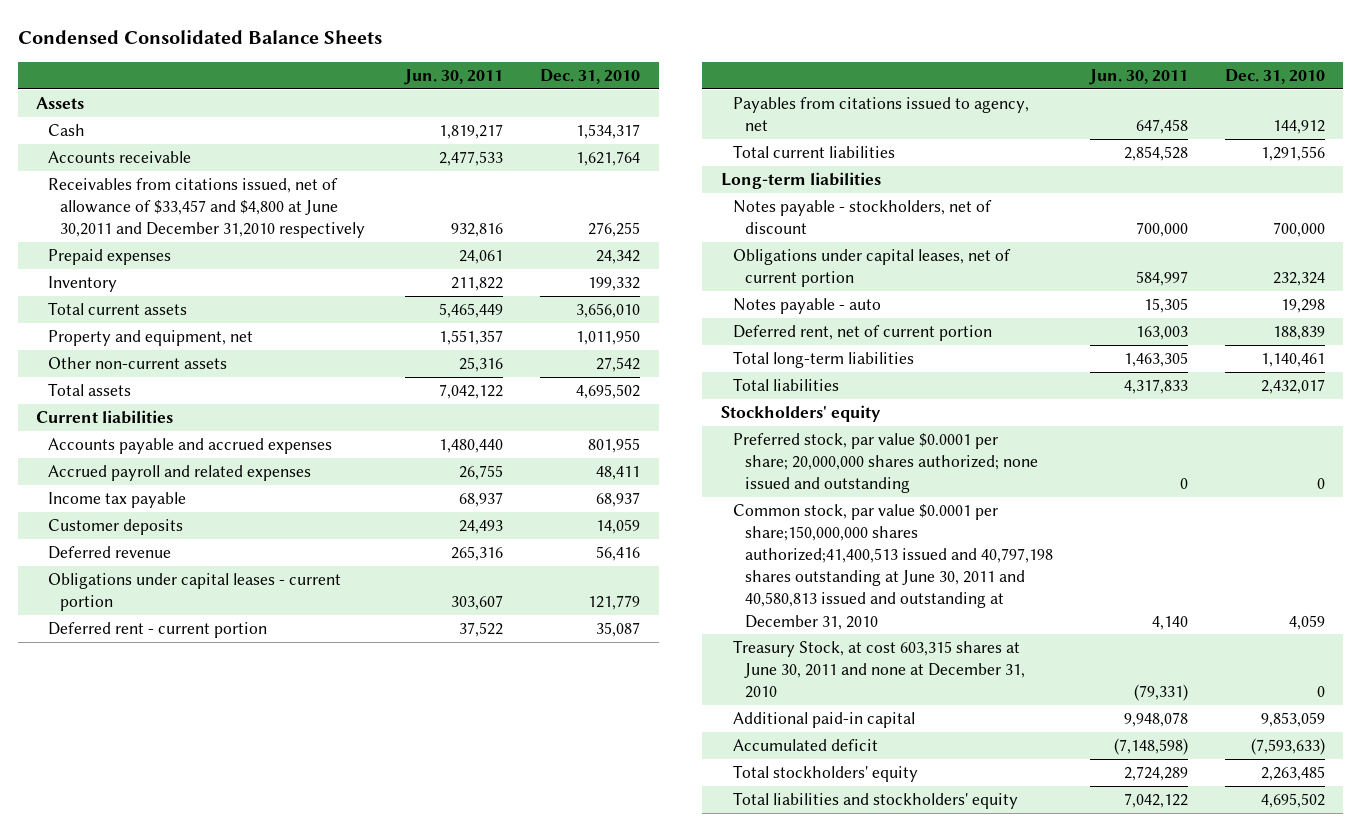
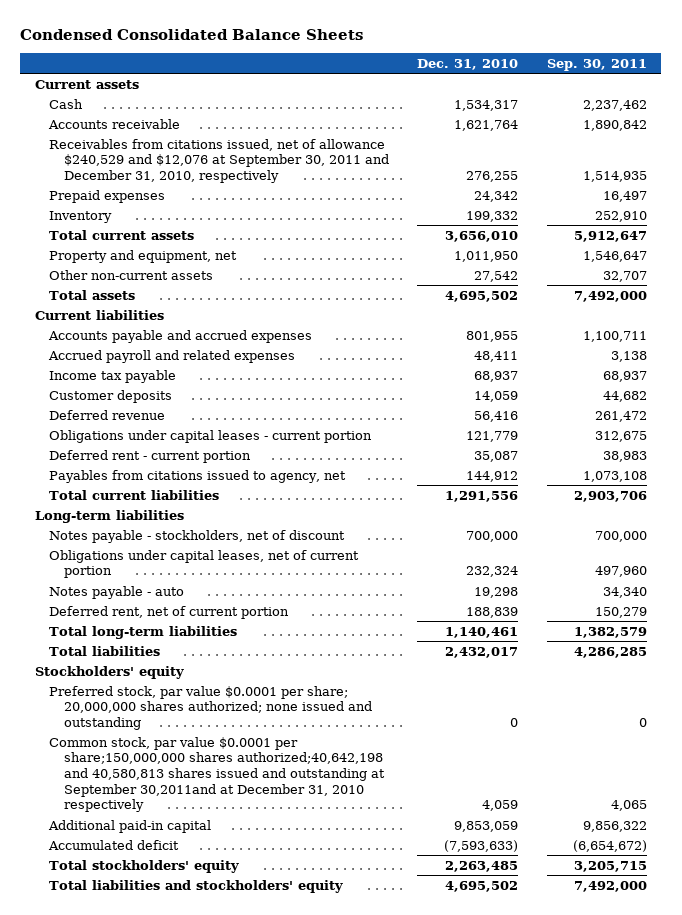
- | Jun. 30, 2011 | Dec. 31, 2010
+ | Dec. 31, 2010 | Sep. 30, 2011
- Assets
+ Current assets
- Receivables from citations issued, net of allowance of $33,457 and $4,800 at June 30,2011 and December 31,2010 respectively | 932,816 | 276,255
+ Receivables from citations issued, net of allowance $240,529 and $12,076 at September 30, 2011 and December 31, 2010, respectively | 276,255 | 1,514,935
- Common stock, par value $0.0001 per share;150,000,000 shares authorized;41,400,513 issued and 40,797,198 shares outstanding at June 30, 2011 and 40,580,813 issued and outstanding at December 31, 2010 | 4,140 | 4,059
- Treasury Stock, at cost 603,315 shares at June 30, 2011 and none at December 31, 2010 | (79,331) | 0
+ Common stock, par value $0.0001 per share;150,000,000 shares authorized;40,642,198 and 40,580,813 shares issued and outstanding at September 30,2011and at December 31, 2010 respectively | 4,059 | 4,065

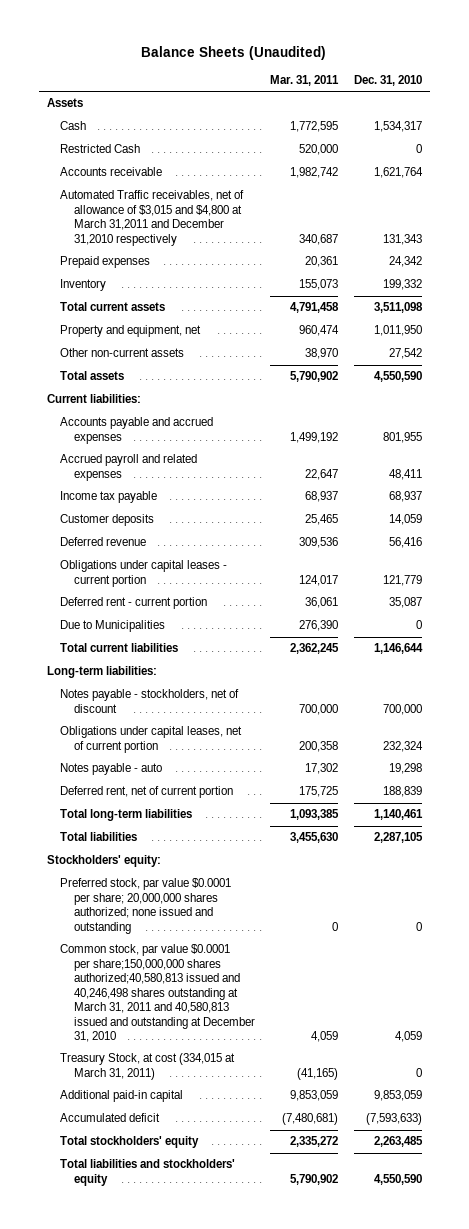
- Condensed Consolidated Balance Sheets
+ Balance Sheets (Unaudited)
- | Dec. 31, 2010 | Sep. 30, 2011
+ | Mar. 31, 2011 | Dec. 31, 2010
- Current assets
+ Assets
+ Restricted Cash | 520,000 | 0
- Receivables from citations issued, net of allowance $240,529 and $12,076 at September 30, 2011 and December 31, 2010, respectively | 276,255 | 1,514,935
+ Automated Traffic receivables, net of allowance of $3,015 and $4,800 at March 31,2011 and December 31,2010 respectively | 340,687 | 131,343
- Total current assets | 3,656,010 | 5,912,647
+ Total current assets | 4,791,458 | 3,511,098
- Total assets | 4,695,502 | 7,492,000
- Current liabilities
+ Total assets | 5,790,902 | 4,550,590
+ Current liabilities:
- Payables from citations issued to agency, net | 144,912 | 1,073,108
- Total current liabilities | 1,291,556 | 2,903,706
- Long-term liabilities
+ Due to Municipalities | 276,390 | 0
+ Total current liabilities | 2,362,245 | 1,146,644
+ Long-term liabilities:
- Total liabilities | 2,432,017 | 4,286,285
- Stockholders' equity
+ Total liabilities | 3,455,630 | 2,287,105
+ Stockholders' equity:
- Common stock, par value $0.0001 per share;150,000,000 shares authorized;40,642,198 and 40,580,813 shares issued and outstanding at September 30,2011and at December 31, 2010 respectively | 4,059 | 4,065
+ Common stock, par value $0.0001 per share;150,000,000 shares authorized;40,580,813 issued and 40,246,498 shares outstanding at March 31, 2011 and 40,580,813 issued and outstanding at December 31, 2010 | 4,059 | 4,059
+ Treasury Stock, at cost (334,015 at March 31, 2011) | (41,165) | 0
- Total liabilities and stockholders' equity | 4,695,502 | 7,492,000
+ Total liabilities and stockholders' equity | 5,790,902 | 4,550,590

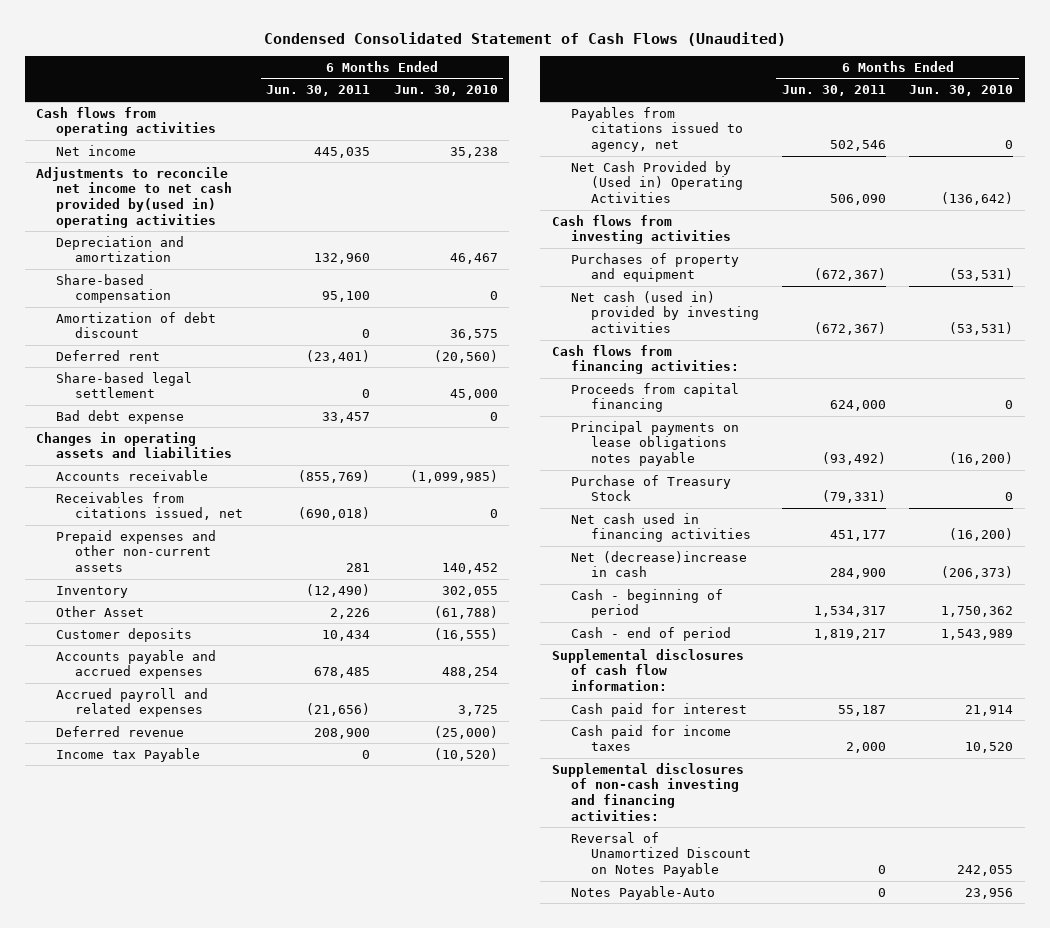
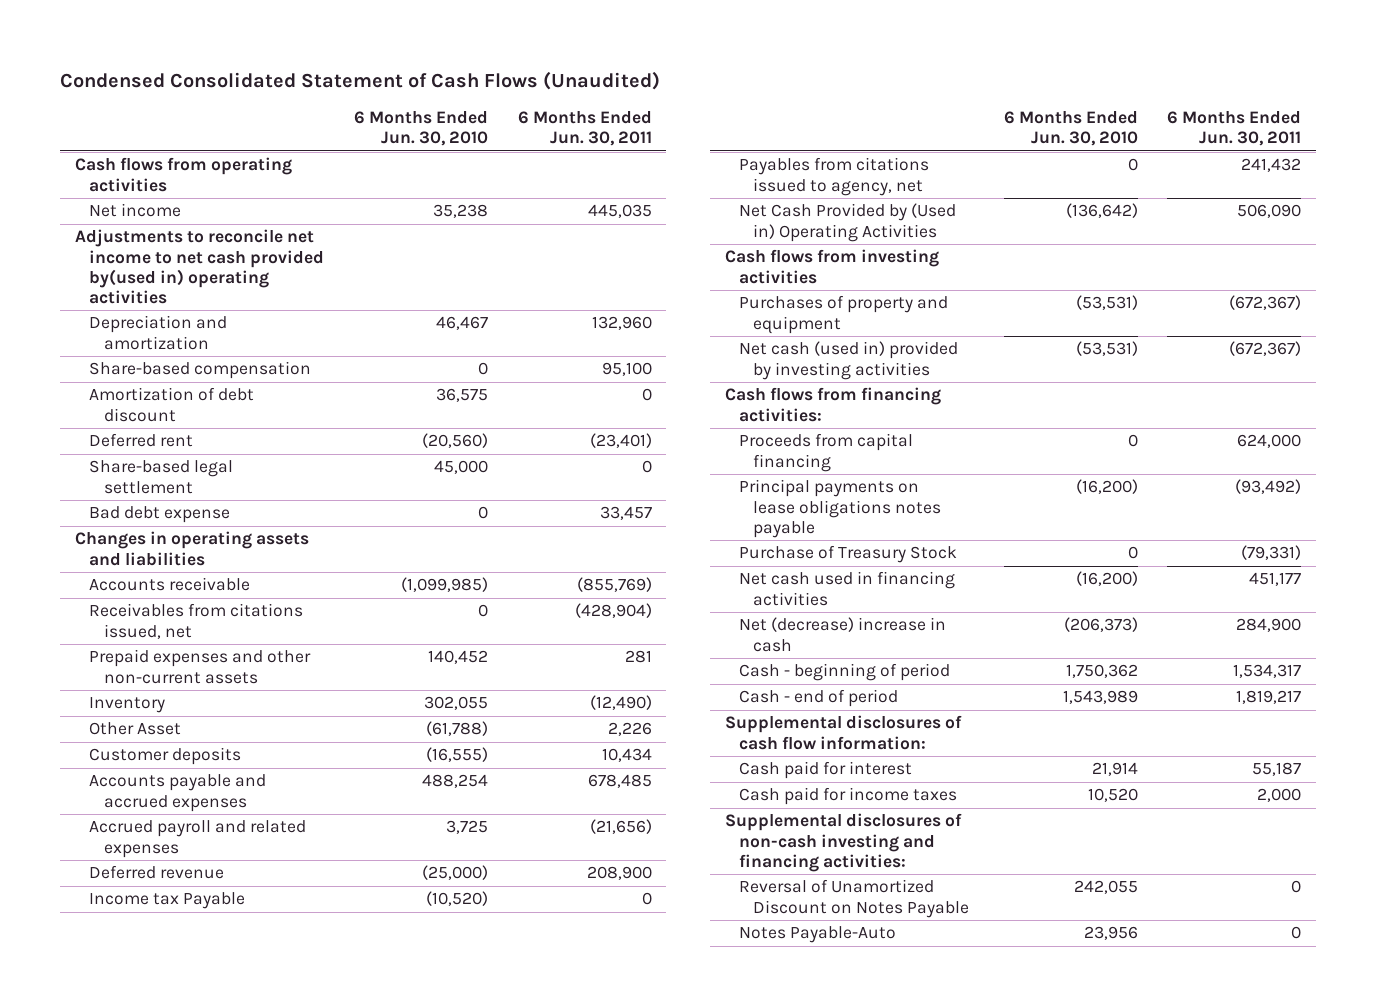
- | 6 Months Ended Jun. 30, 2011 | 6 Months Ended Jun. 30, 2010
+ | 6 Months Ended Jun. 30, 2010 | 6 Months Ended Jun. 30, 2011
- Receivables from citations issued, net | (690,018) | 0
+ Receivables from citations issued, net | 0 | (428,904)
- Payables from citations issued to agency, net | 502,546 | 0
+ Payables from citations issued to agency, net | 0 | 241,432
- Net (decrease)increase in cash | 284,900 | (206,373)
+ Net (decrease) increase in cash | (206,373) | 284,900

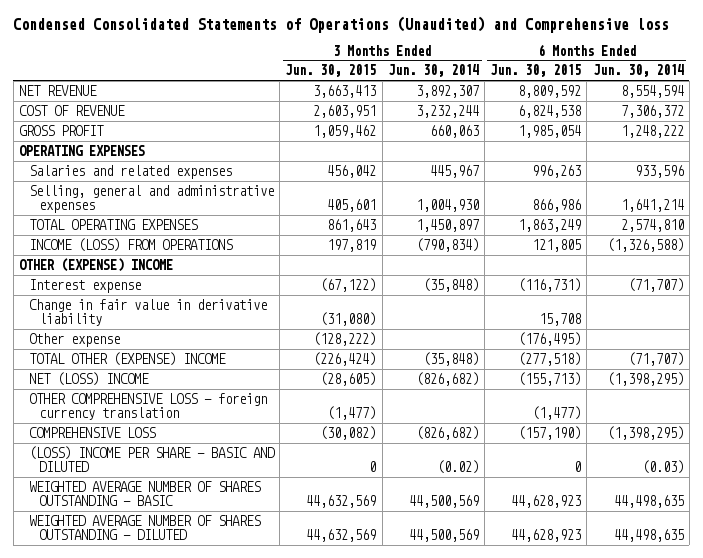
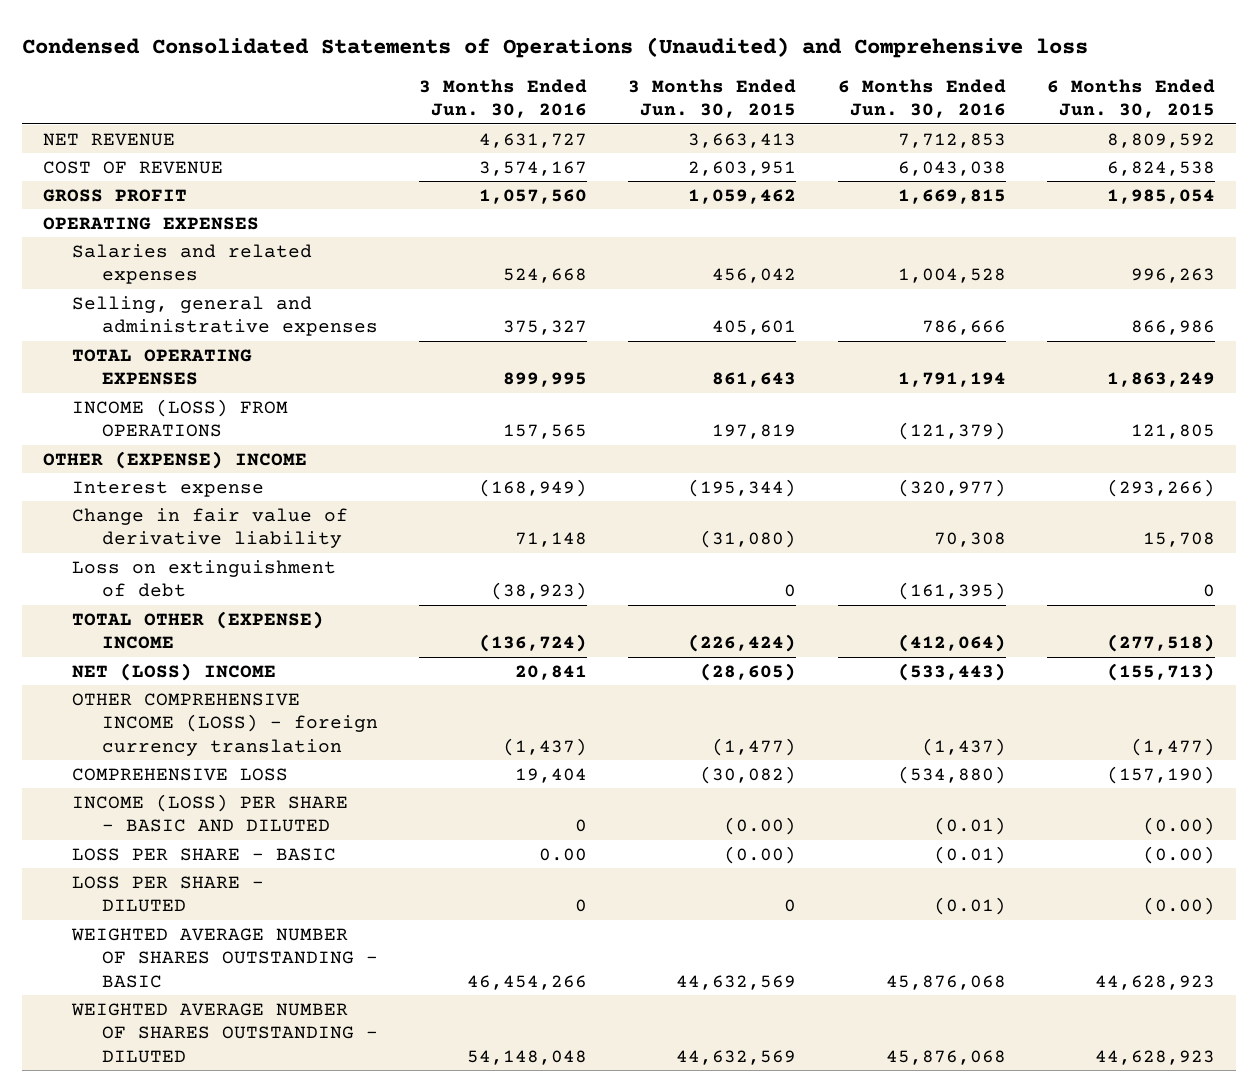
- | 3 Months Ended Jun. 30, 2015 | 3 Months Ended Jun. 30, 2014 | 6 Months Ended Jun. 30, 2015 | 6 Months Ended Jun. 30, 2014
+ | 3 Months Ended Jun. 30, 2016 | 3 Months Ended Jun. 30, 2015 | 6 Months Ended Jun. 30, 2016 | 6 Months Ended Jun. 30, 2015
- Interest expense | (67,122) | (35,848) | (116,731) | (71,707)
- Change in fair value in derivative liability | (31,080) | | 15,708 |
- Other expense | (128,222) | | (176,495) |
+ Interest expense | (168,949) | (195,344) | (320,977) | (293,266)
+ Change in fair value of derivative liability | 71,148 | (31,080) | 70,308 | 15,708
+ Loss on extinguishment of debt | (38,923) | 0 | (161,395) | 0
- OTHER COMPREHENSIVE LOSS - foreign currency translation | (1,477) | | (1,477) |
+ OTHER COMPREHENSIVE INCOME (LOSS) - foreign currency translation | (1,437) | (1,477) | (1,437) | (1,477)
- (LOSS) INCOME PER SHARE - BASIC AND DILUTED | 0 | (0.02) | 0 | (0.03)
+ INCOME (LOSS) PER SHARE - BASIC AND DILUTED | 0 | (0.00) | (0.01) | (0.00)
+ LOSS PER SHARE - BASIC | 0.00 | (0.00) | (0.01) | (0.00)
+ LOSS PER SHARE - DILUTED | 0 | 0 | (0.01) | (0.00)

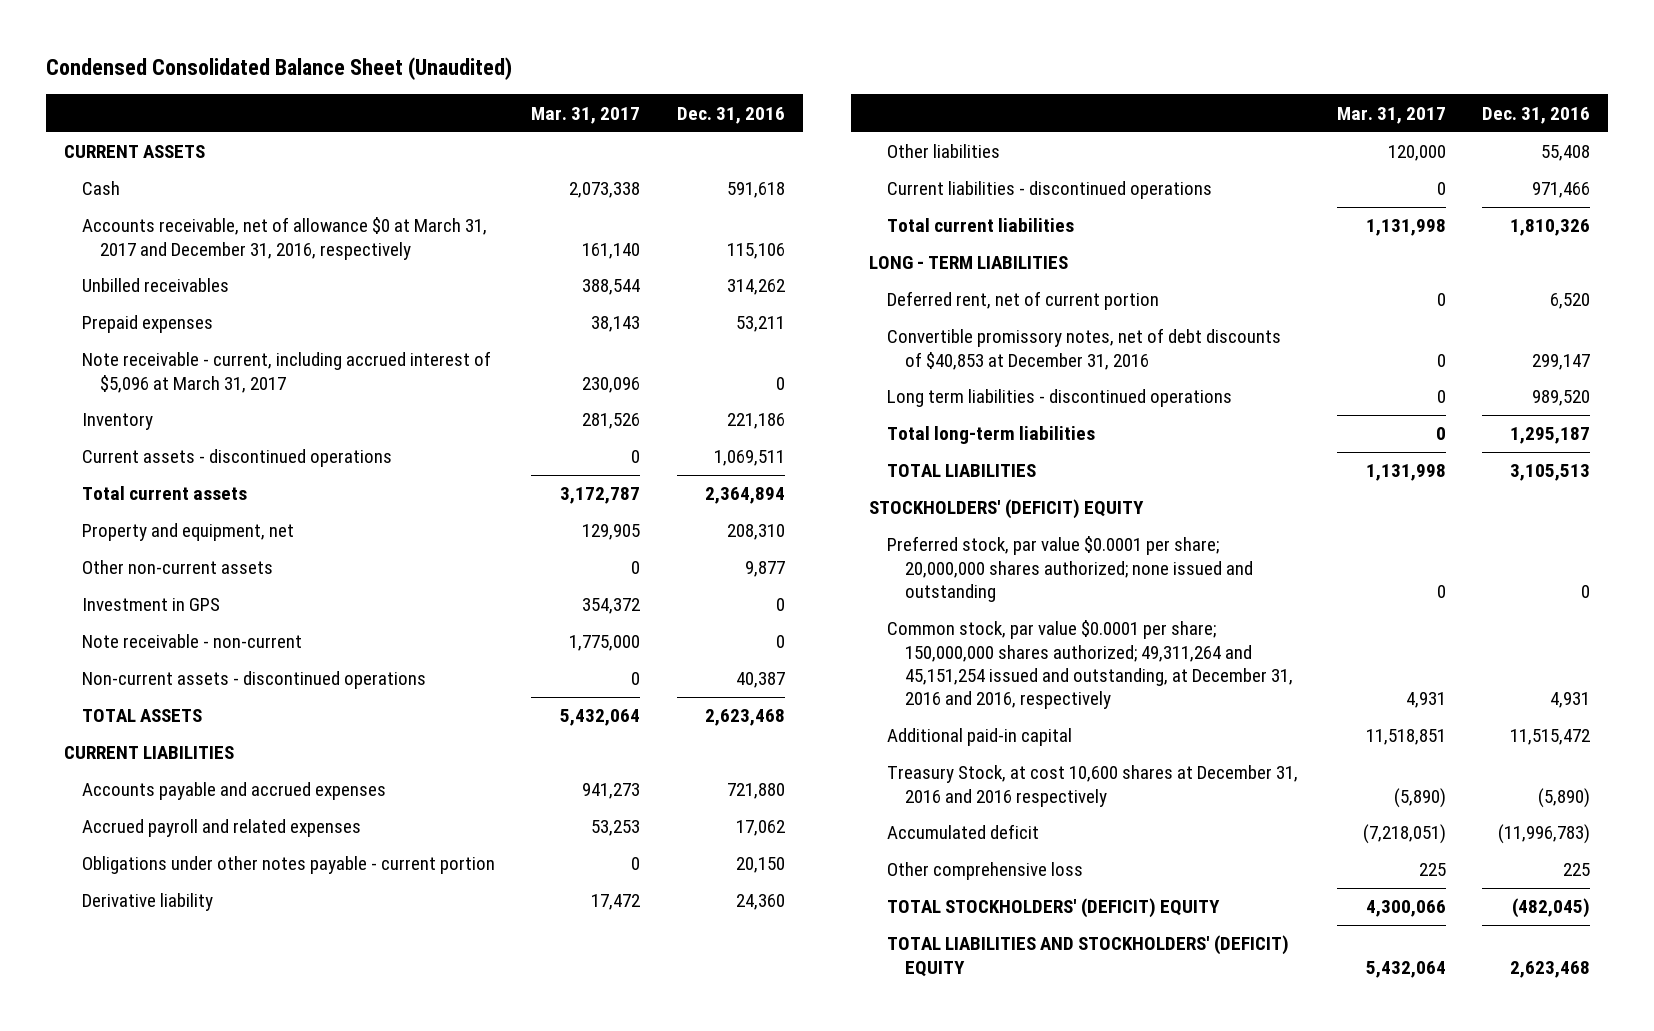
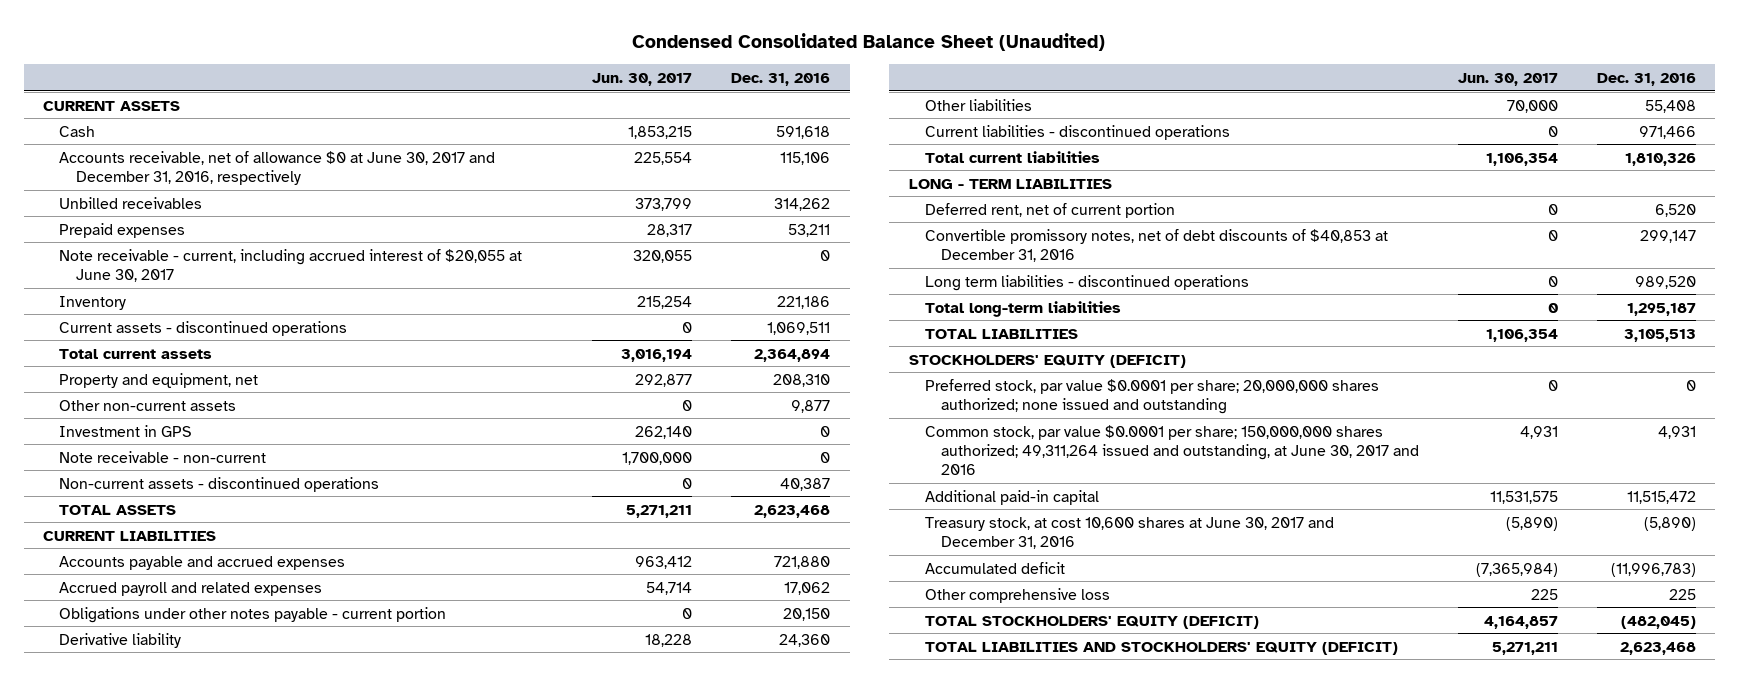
- | Mar. 31, 2017 | Dec. 31, 2016
+ | Jun. 30, 2017 | Dec. 31, 2016
- Accounts receivable, net of allowance $0 at March 31, 2017 and December 31, 2016, respectively | 161,140 | 115,106
+ Accounts receivable, net of allowance $0 at June 30, 2017 and December 31, 2016, respectively | 225,554 | 115,106
- Note receivable - current, including accrued interest of $5,096 at March 31, 2017 | 230,096 | 0
+ Note receivable - current, including accrued interest of $20,055 at June 30, 2017 | 320,055 | 0
- STOCKHOLDERS' (DEFICIT) EQUITY
+ STOCKHOLDERS' EQUITY (DEFICIT)
- Common stock, par value $0.0001 per share; 150,000,000 shares authorized; 49,311,264 and 45,151,254 issued and outstanding, at December 31, 2016 and 2016, respectively | 4,931 | 4,931
+ Common stock, par value $0.0001 per share; 150,000,000 shares authorized; 49,311,264 issued and outstanding, at June 30, 2017 and 2016 | 4,931 | 4,931
- Treasury Stock, at cost 10,600 shares at December 31, 2016 and 2016 respectively | (5,890) | (5,890)
+ Treasury stock, at cost 10,600 shares at June 30, 2017 and December 31, 2016 | (5,890) | (5,890)
- TOTAL STOCKHOLDERS' (DEFICIT) EQUITY | 4,300,066 | (482,045)
- TOTAL LIABILITIES AND STOCKHOLDERS' (DEFICIT) EQUITY | 5,432,064 | 2,623,468
+ TOTAL STOCKHOLDERS' EQUITY (DEFICIT) | 4,164,857 | (482,045)
+ TOTAL LIABILITIES AND STOCKHOLDERS' EQUITY (DEFICIT) | 5,271,211 | 2,623,468

